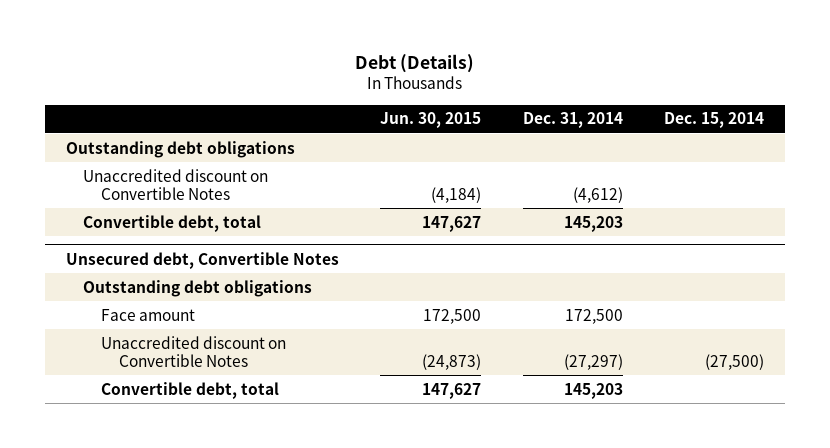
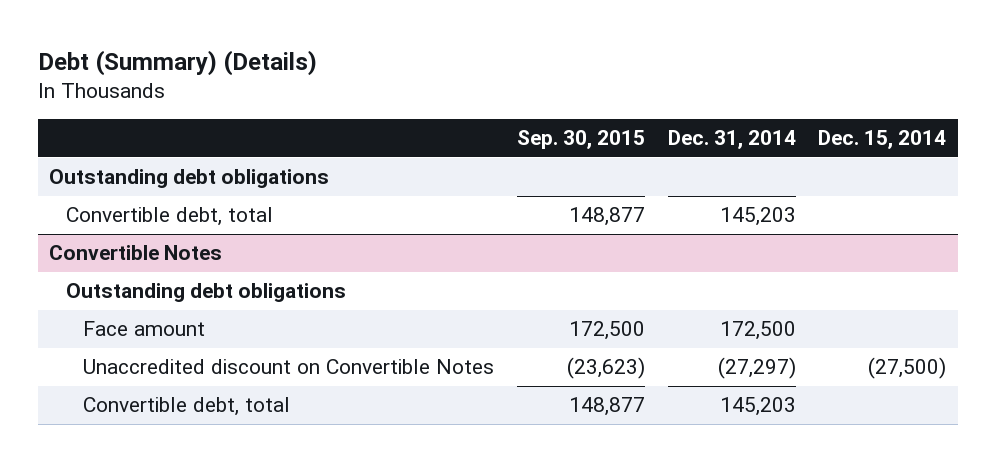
- Debt (Details)
+ Debt (Summary) (Details)
- | Jun. 30, 2015 | Dec. 31, 2014 | Dec. 15, 2014
+ | Sep. 30, 2015 | Dec. 31, 2014 | Dec. 15, 2014
- Unaccredited discount on Convertible Notes | (4,184) | (4,612) |
- Unsecured debt, Convertible Notes
+ Convertible Notes

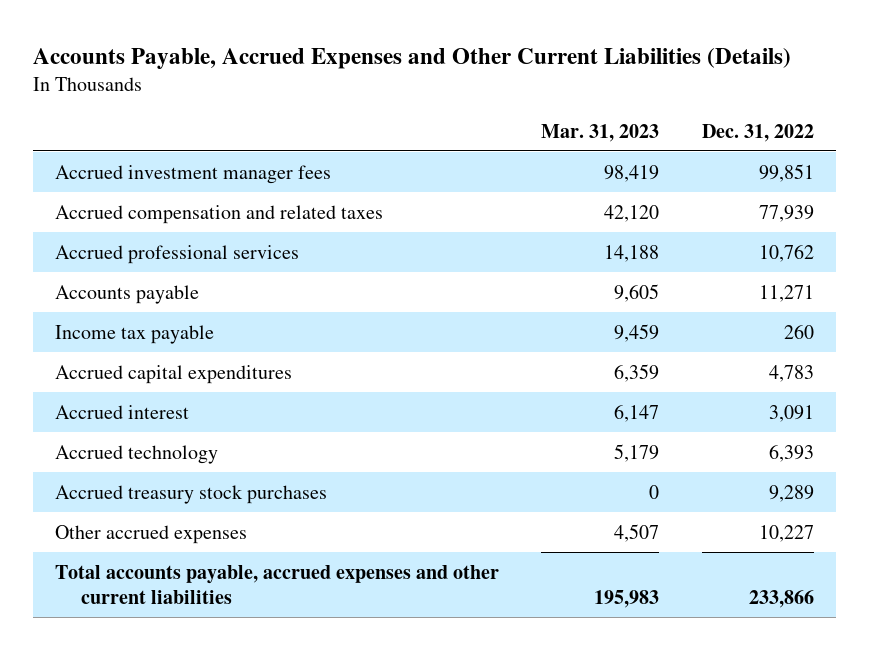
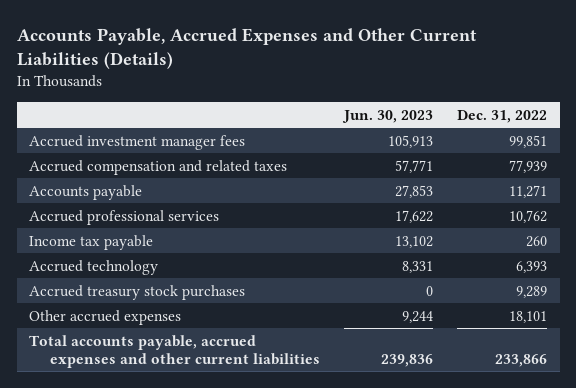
- | Mar. 31, 2023 | Dec. 31, 2022
+ | Jun. 30, 2023 | Dec. 31, 2022
moved down: Accrued professional services | 17,622 | 10,762
- Accrued capital expenditures | 6,359 | 4,783
- Accrued interest | 6,147 | 3,091
- Other accrued expenses | 4,507 | 10,227
+ Other accrued expenses | 9,244 | 18,101

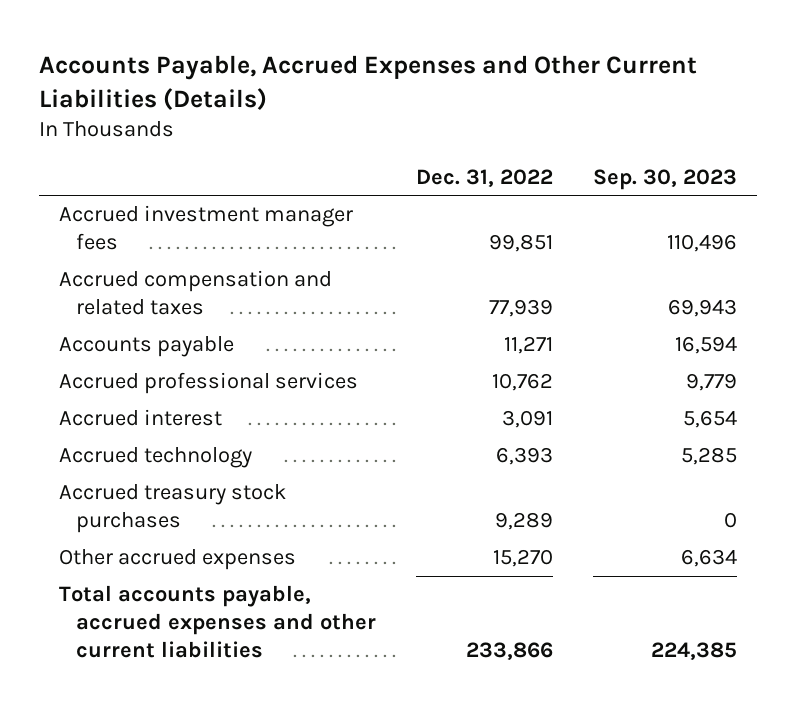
- | Jun. 30, 2023 | Dec. 31, 2022
+ | Dec. 31, 2022 | Sep. 30, 2023
- Income tax payable | 13,102 | 260
+ Accrued interest | 3,091 | 5,654
- Other accrued expenses | 9,244 | 18,101
+ Other accrued expenses | 15,270 | 6,634

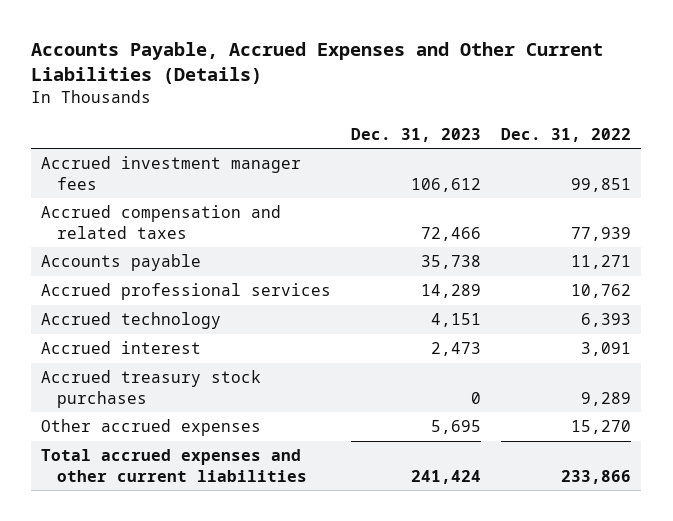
- | Dec. 31, 2022 | Sep. 30, 2023
+ | Dec. 31, 2023 | Dec. 31, 2022
moved down: Accrued interest | 2,473 | 3,091
- Total accounts payable, accrued expenses and other current liabilities | 233,866 | 224,385
+ Total accrued expenses and other current liabilities | 241,424 | 233,866

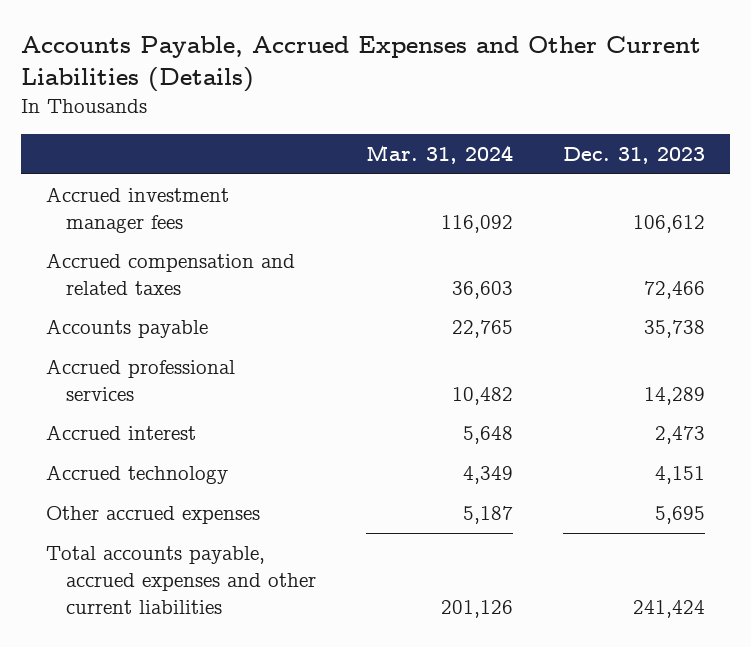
- | Dec. 31, 2023 | Dec. 31, 2022
+ | Mar. 31, 2024 | Dec. 31, 2023
- Accrued treasury stock purchases | 0 | 9,289
moved down: Accrued technology | 4,349 | 4,151
- Total accrued expenses and other current liabilities | 241,424 | 233,866
+ Total accounts payable, accrued expenses and other current liabilities | 201,126 | 241,424

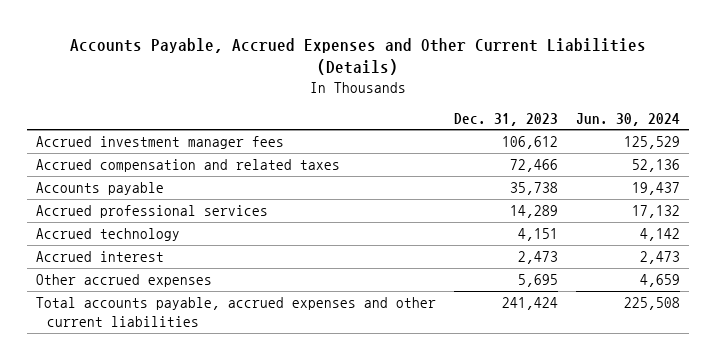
- | Mar. 31, 2024 | Dec. 31, 2023
+ | Dec. 31, 2023 | Jun. 30, 2024
moved down: Accrued interest | 2,473 | 2,473

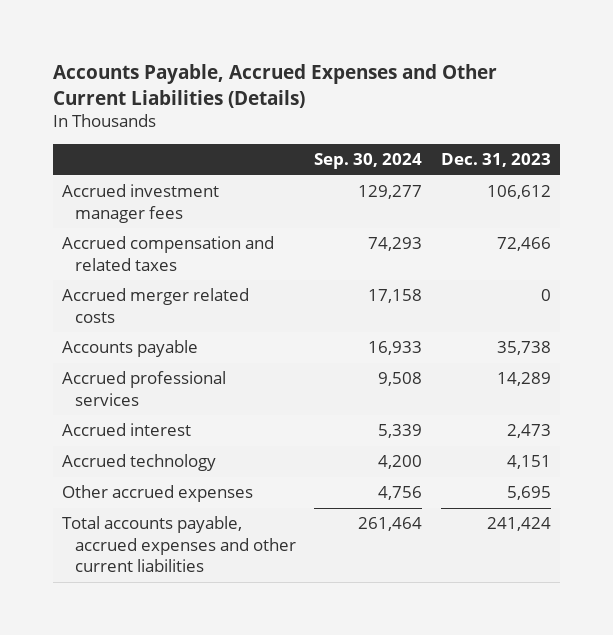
- | Dec. 31, 2023 | Jun. 30, 2024
+ | Sep. 30, 2024 | Dec. 31, 2023
+ Accrued merger related costs | 17,158 | 0
moved down: Accrued technology | 4,200 | 4,151

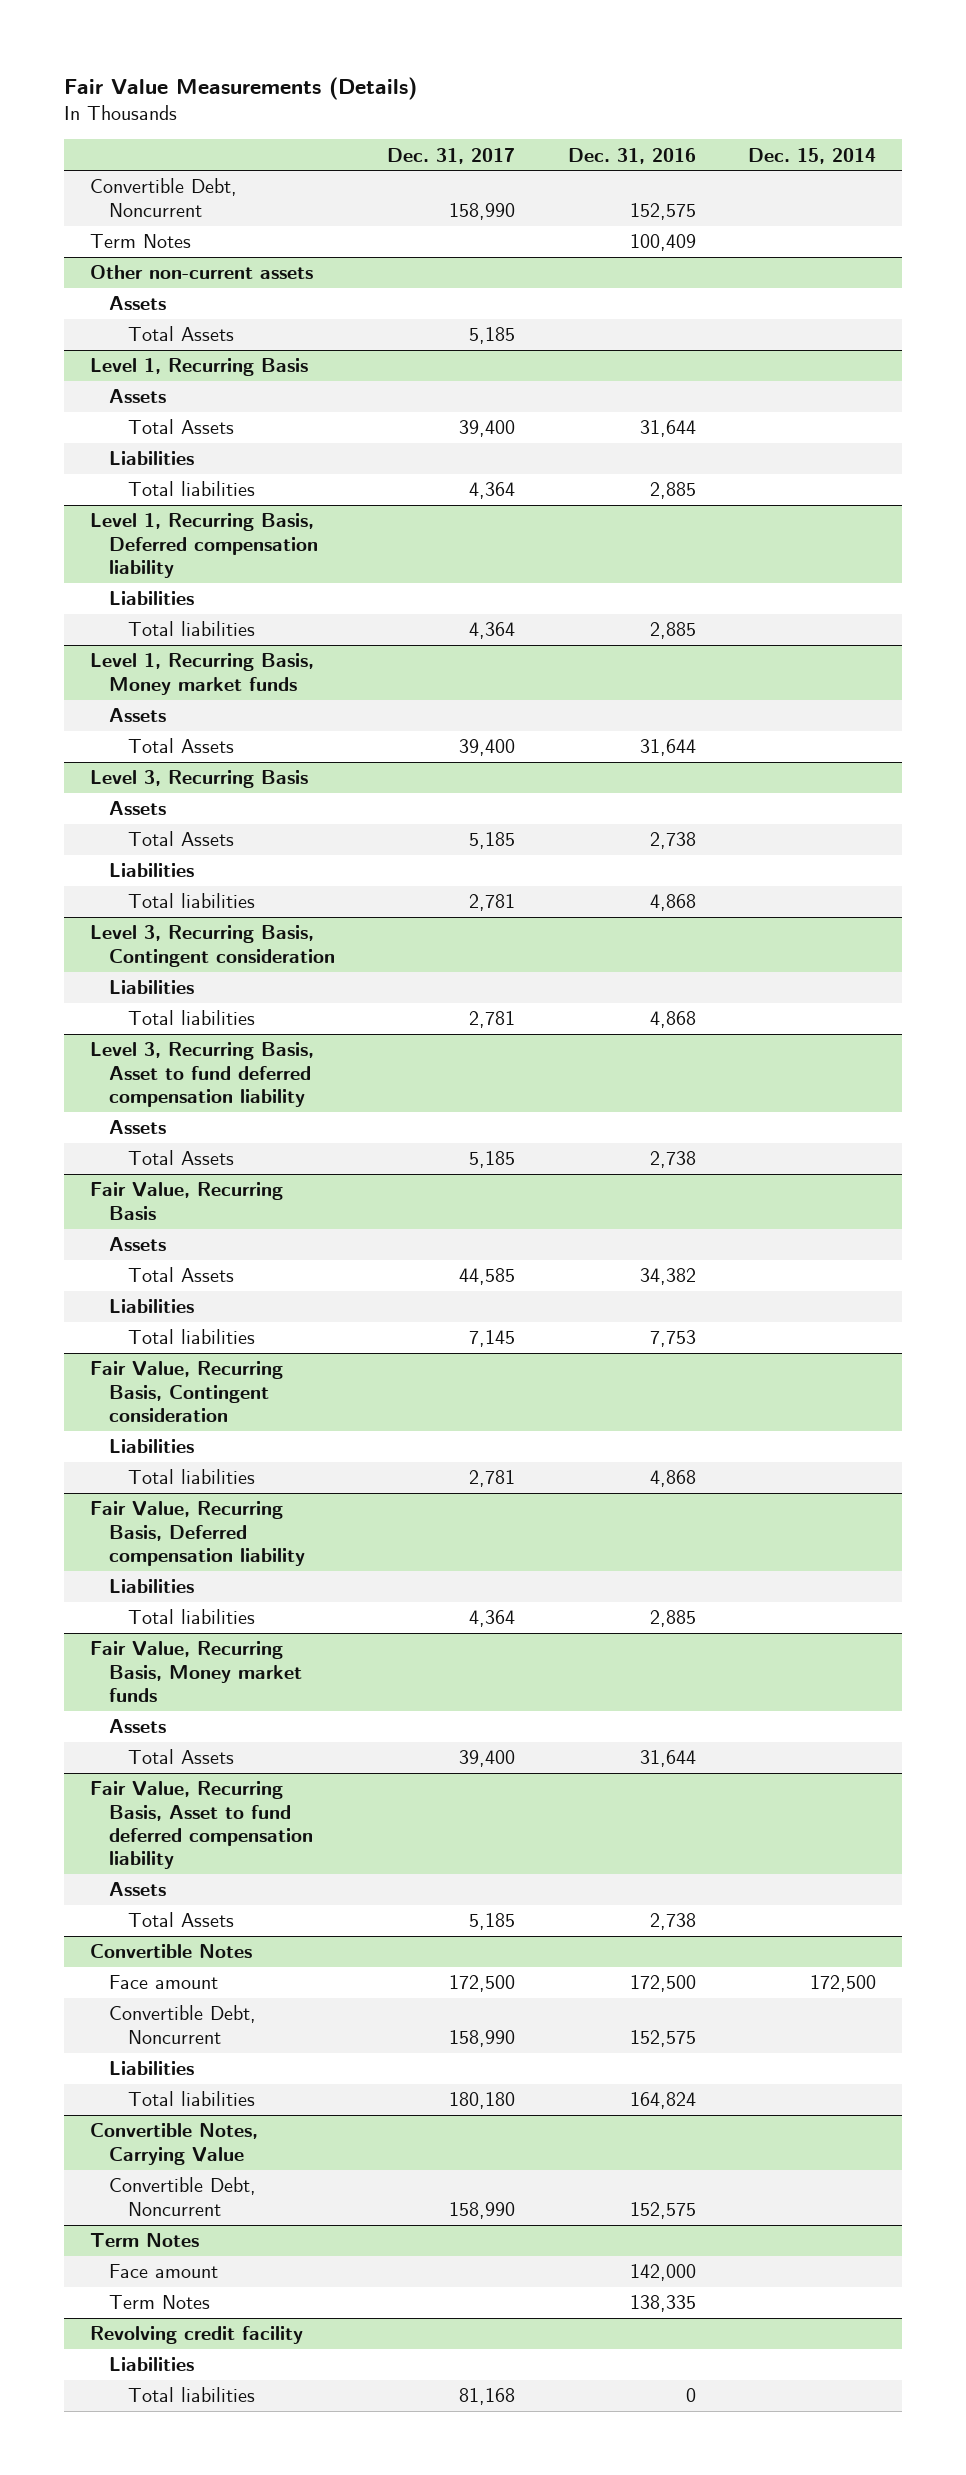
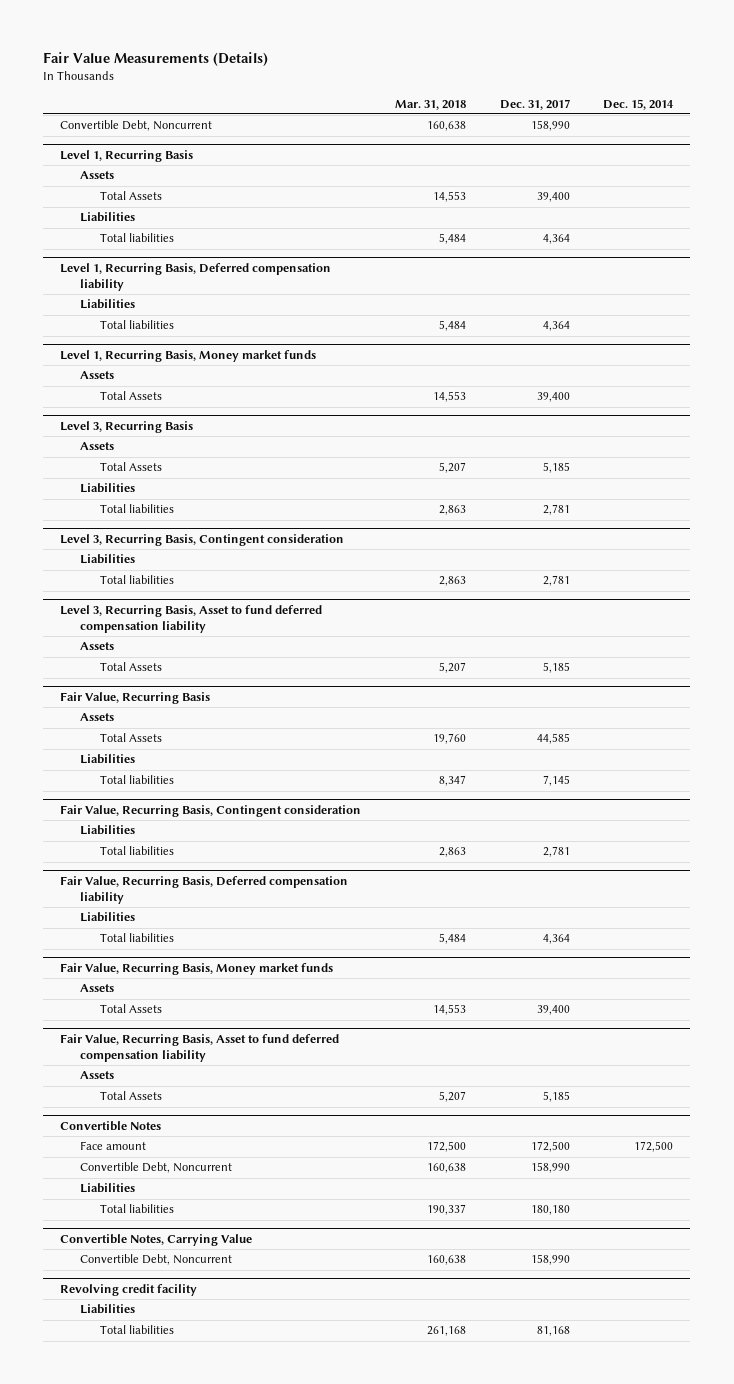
- | Dec. 31, 2017 | Dec. 31, 2016 | Dec. 15, 2014
+ | Mar. 31, 2018 | Dec. 31, 2017 | Dec. 15, 2014
- Term Notes | | 100,409 |
- Other non-current assets
- Assets
- Total Assets | 5,185 | |
- Term Notes
- Face amount | | 142,000 |
- Term Notes | | 138,335 |

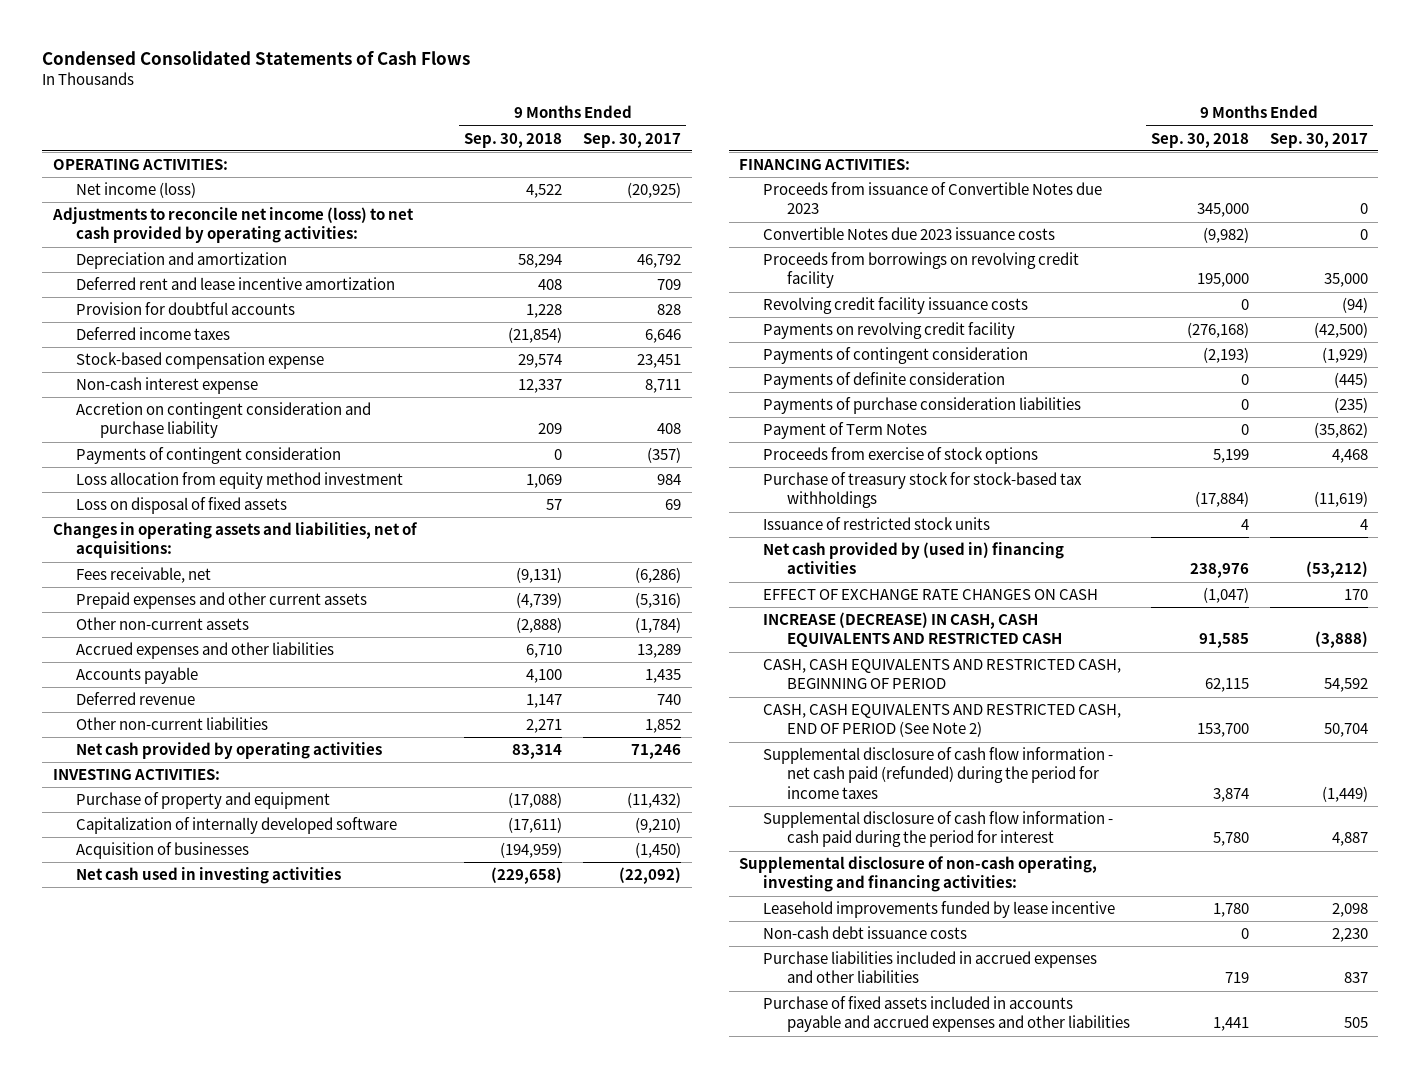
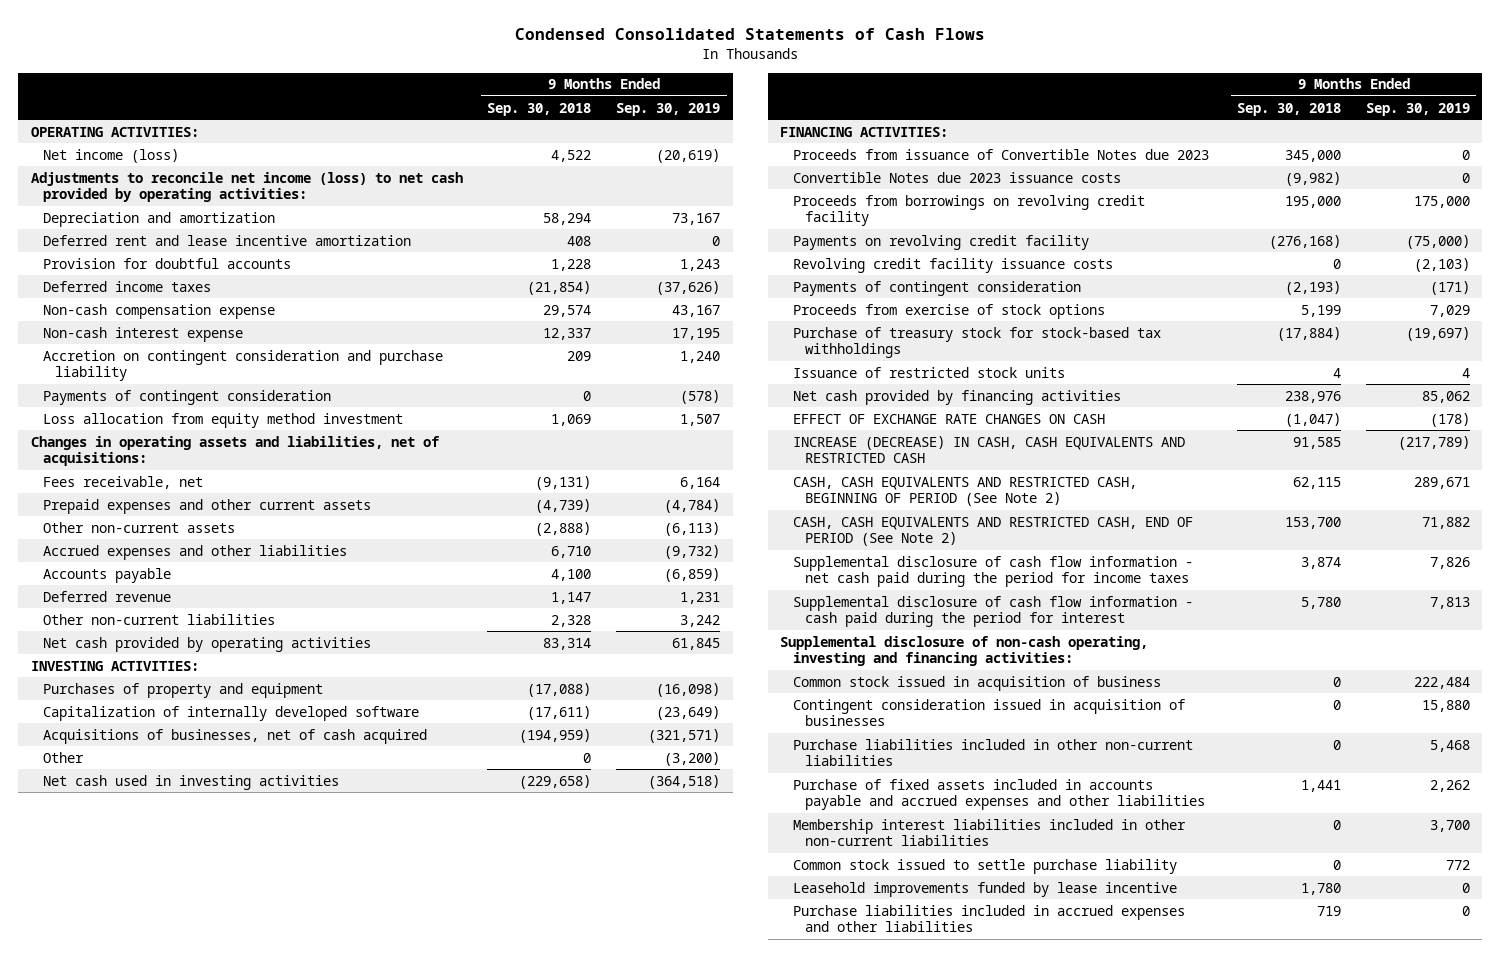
- | 9 Months Ended Sep. 30, 2018 | 9 Months Ended Sep. 30, 2017
+ | 9 Months Ended Sep. 30, 2018 | 9 Months Ended Sep. 30, 2019
- Stock-based compensation expense | 29,574 | 23,451
+ Non-cash compensation expense | 29,574 | 43,167
- Loss on disposal of fixed assets | 57 | 69
- Other non-current liabilities | 2,271 | 1,852
+ Other non-current liabilities | 2,328 | 3,242
- Purchase of property and equipment | (17,088) | (11,432)
+ Purchases of property and equipment | (17,088) | (16,098)
- Acquisition of businesses | (194,959) | (1,450)
+ Acquisitions of businesses, net of cash acquired | (194,959) | (321,571)
+ Other | 0 | (3,200)
moved down: Revolving credit facility issuance costs | 0 | (2,103)
- Payments of definite consideration | 0 | (445)
- Payments of purchase consideration liabilities | 0 | (235)
- Payment of Term Notes | 0 | (35,862)
- Net cash provided by (used in) financing activities | 238,976 | (53,212)
+ Net cash provided by financing activities | 238,976 | 85,062
- CASH, CASH EQUIVALENTS AND RESTRICTED CASH, BEGINNING OF PERIOD | 62,115 | 54,592
+ CASH, CASH EQUIVALENTS AND RESTRICTED CASH, BEGINNING OF PERIOD (See Note 2) | 62,115 | 289,671
- Supplemental disclosure of cash flow information - net cash paid (refunded) during the period for income taxes | 3,874 | (1,449)
+ Supplemental disclosure of cash flow information - net cash paid during the period for income taxes | 3,874 | 7,826
+ Common stock issued in acquisition of business | 0 | 222,484
+ Contingent consideration issued in acquisition of businesses | 0 | 15,880
+ Purchase liabilities included in other non-current liabilities | 0 | 5,468
moved up: Purchase of fixed assets included in accounts payable and accrued expenses and other liabilities | 1,441 | 2,262
+ Membership interest liabilities included in other non-current liabilities | 0 | 3,700
+ Common stock issued to settle purchase liability | 0 | 772
- Non-cash debt issuance costs | 0 | 2,230

